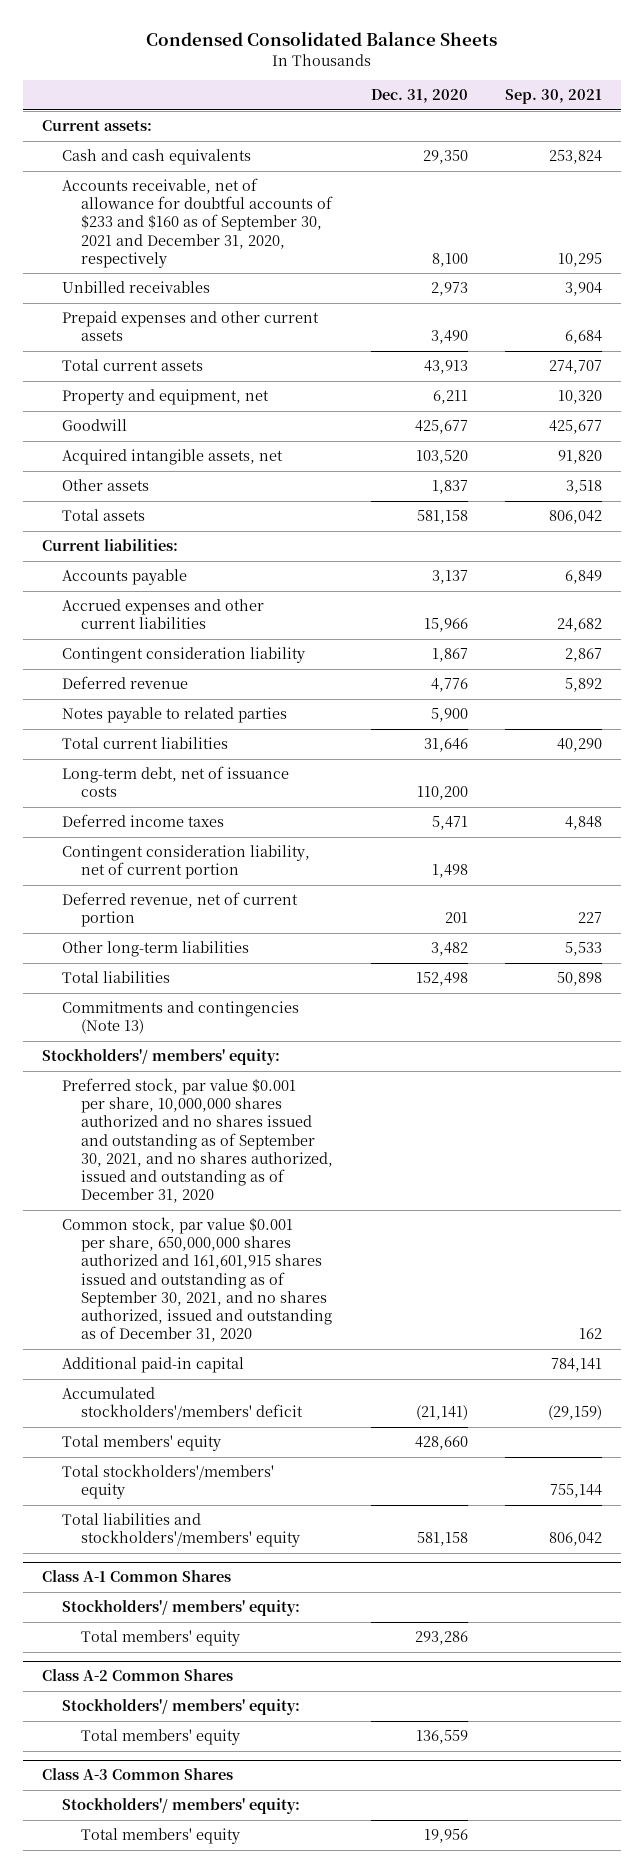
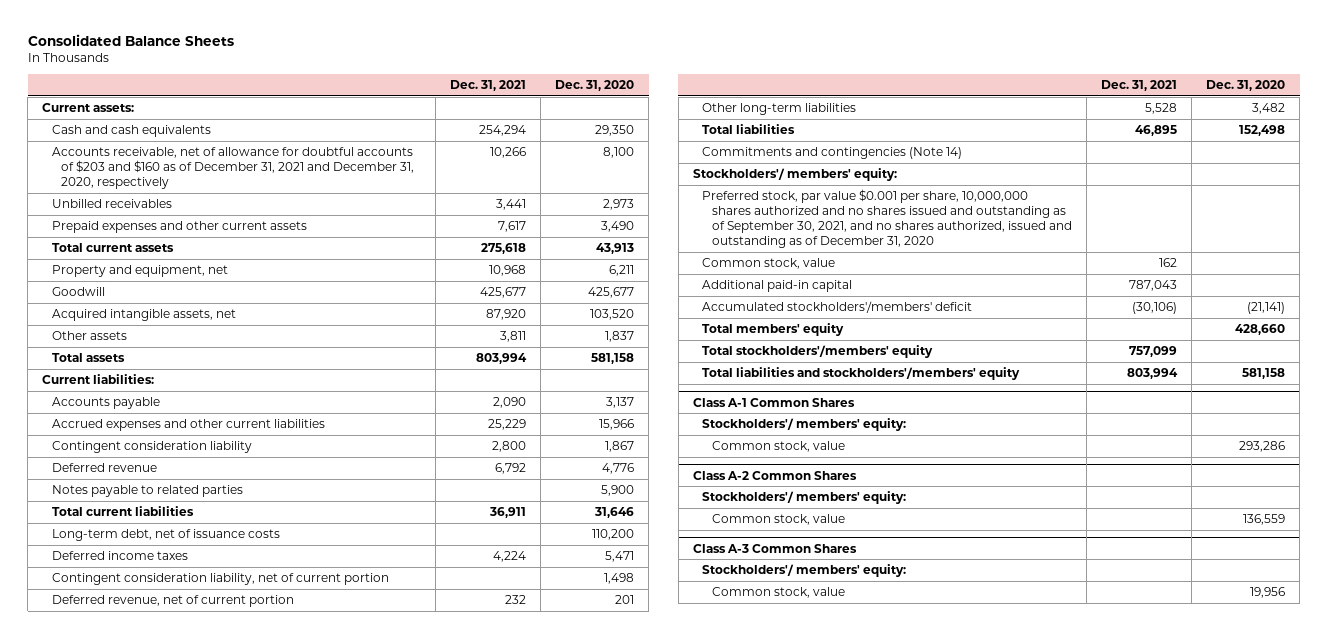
- Condensed Consolidated Balance Sheets
+ Consolidated Balance Sheets
- | Dec. 31, 2020 | Sep. 30, 2021
+ | Dec. 31, 2021 | Dec. 31, 2020
- Accounts receivable, net of allowance for doubtful accounts of $233 and $160 as of September 30, 2021 and December 31, 2020, respectively | 8,100 | 10,295
+ Accounts receivable, net of allowance for doubtful accounts of $203 and $160 as of December 31, 2021 and December 31, 2020, respectively | 10,266 | 8,100
- Commitments and contingencies (Note 13)
+ Commitments and contingencies (Note 14)
- Common stock, par value $0.001 per share, 650,000,000 shares authorized and 161,601,915 shares issued and outstanding as of September 30, 2021, and no shares authorized, issued and outstanding as of December 31, 2020 | | 162
+ Common stock, value | 162 |
@ Class A-1 Common Shares
- Total members' equity | 293,286 |
+ Common stock, value | | 293,286
@ Class A-2 Common Shares
- Total members' equity | 136,559 |
+ Common stock, value | | 136,559
@ Class A-3 Common Shares
- Total members' equity | 19,956 |
+ Common stock, value | | 19,956

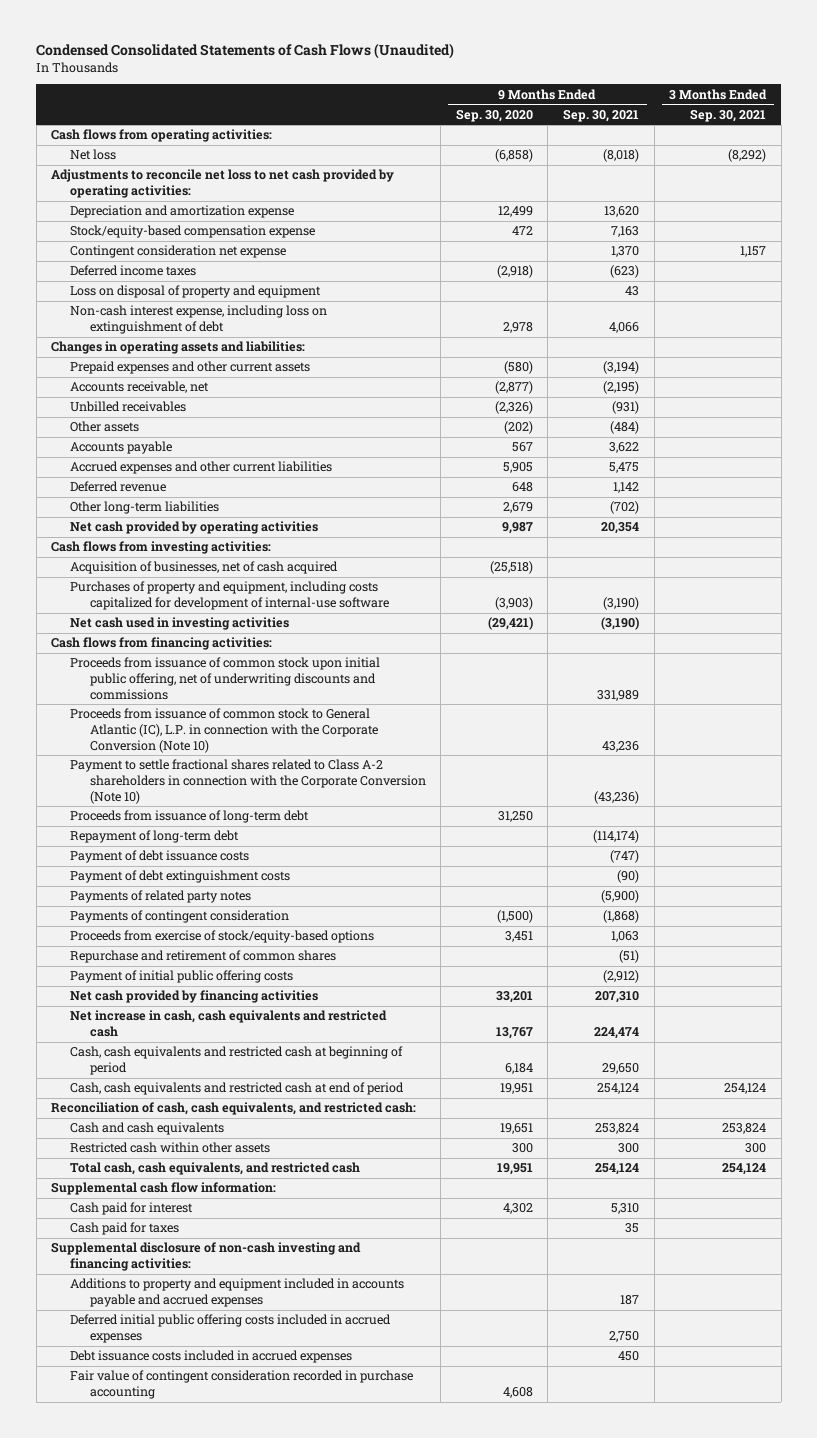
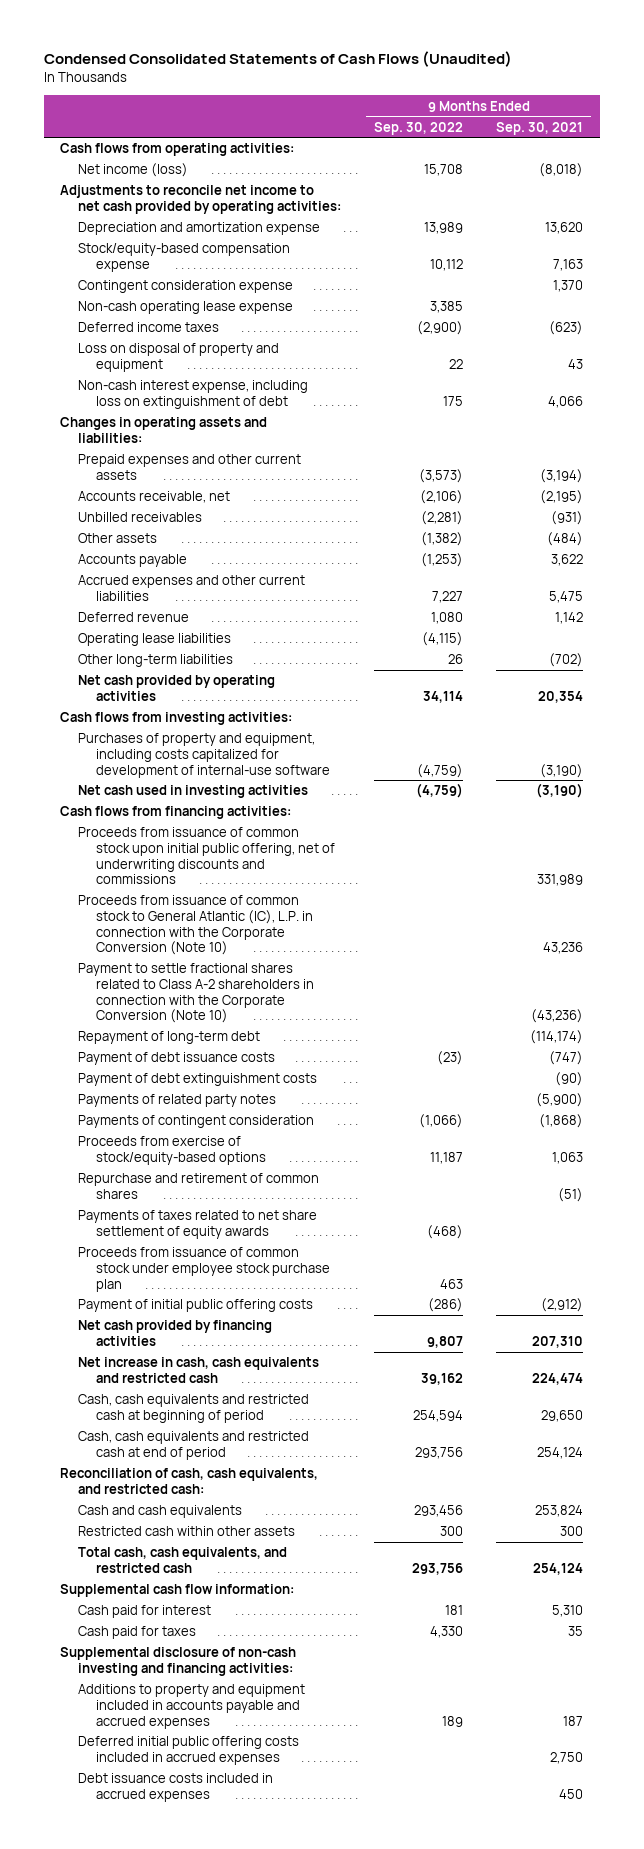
- | 9 Months Ended Sep. 30, 2020 | 9 Months Ended Sep. 30, 2021 | 3 Months Ended Sep. 30, 2021
+ | 9 Months Ended Sep. 30, 2022 | 9 Months Ended Sep. 30, 2021
- Net loss | (6,858) | (8,018) | (8,292)
- Adjustments to reconcile net loss to net cash provided by operating activities:
+ Net income (loss) | 15,708 | (8,018)
+ Adjustments to reconcile net income to net cash provided by operating activities:
- Contingent consideration net expense | | 1,370 | 1,157
+ Contingent consideration expense | | 1,370
+ Non-cash operating lease expense | 3,385 |
+ Operating lease liabilities | (4,115) |
- Acquisition of businesses, net of cash acquired | (25,518) | |
- Proceeds from issuance of long-term debt | 31,250 | |
+ Payments of taxes related to net share settlement of equity awards | (468) |
+ Proceeds from issuance of common stock under employee stock purchase plan | 463 |
- Fair value of contingent consideration recorded in purchase accounting | 4,608 | |

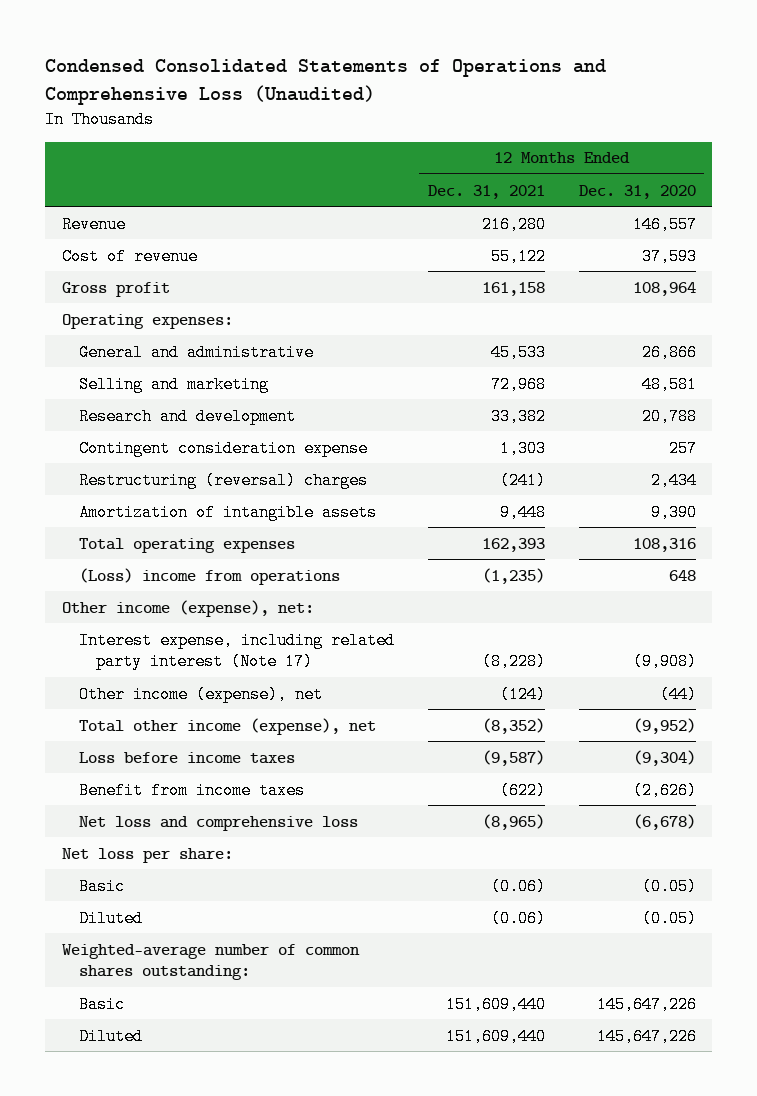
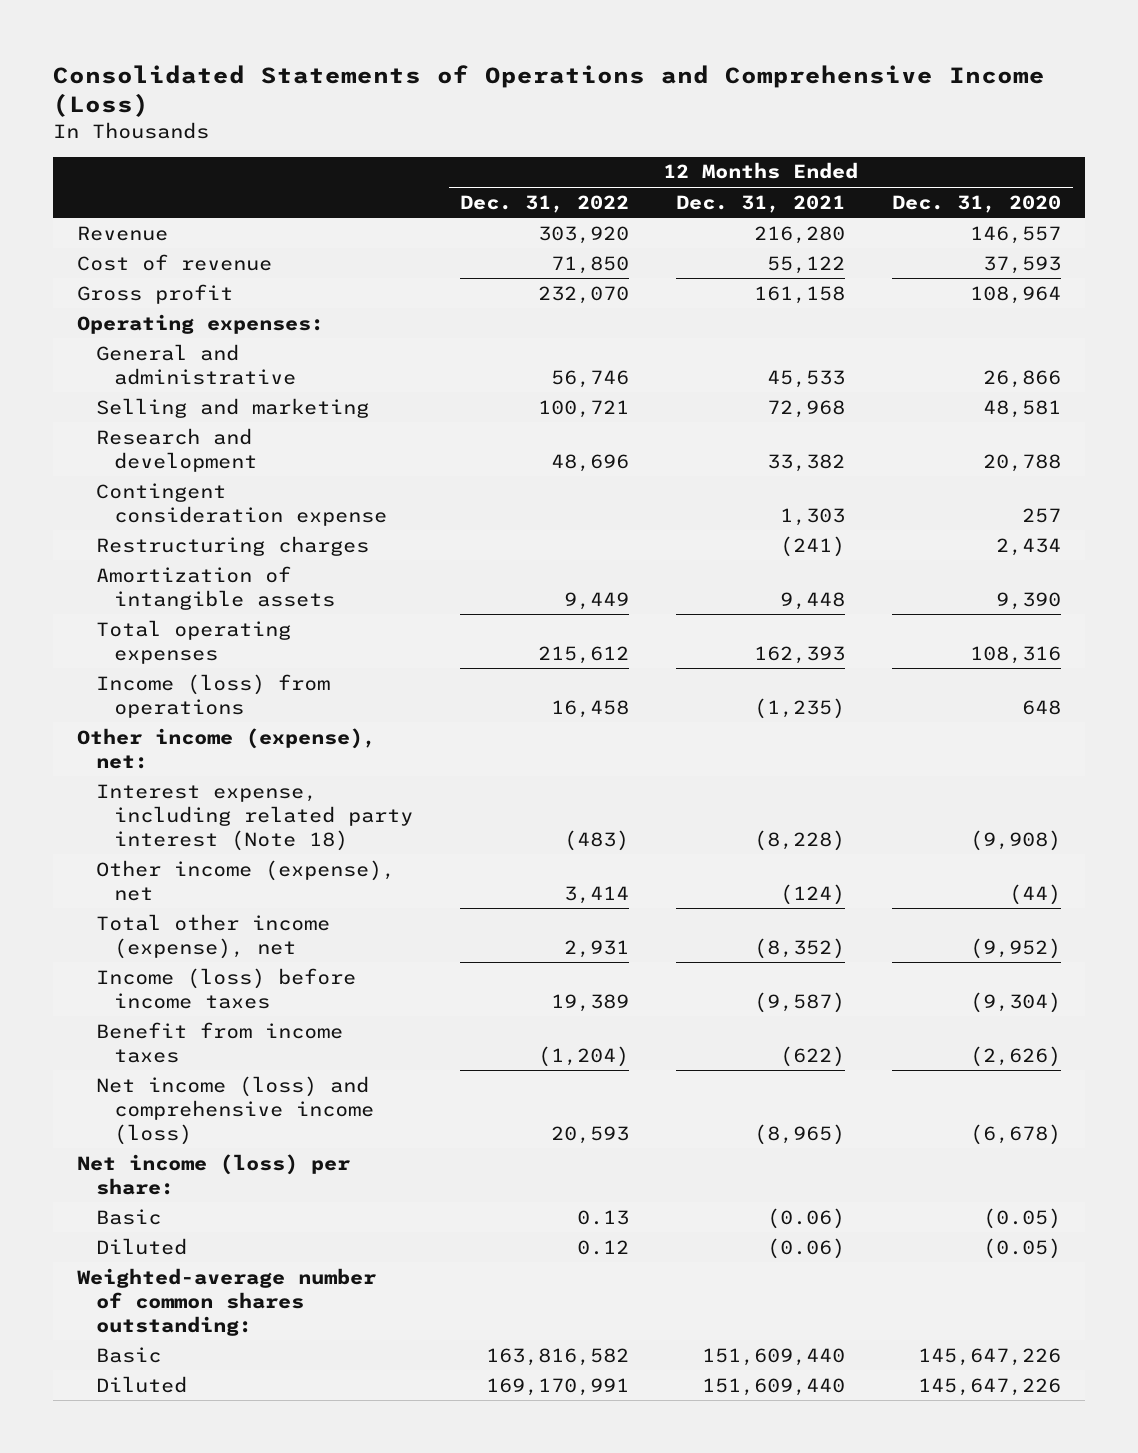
- Condensed Consolidated Statements of Operations and Comprehensive Loss (Unaudited)
+ Consolidated Statements of Operations and Comprehensive Income (Loss)
- | 12 Months Ended Dec. 31, 2021 | 12 Months Ended Dec. 31, 2020
+ | 12 Months Ended Dec. 31, 2022 | 12 Months Ended Dec. 31, 2021 | 12 Months Ended Dec. 31, 2020
- Restructuring (reversal) charges | (241) | 2,434
+ Restructuring charges | | (241) | 2,434
- (Loss) income from operations | (1,235) | 648
+ Income (loss) from operations | 16,458 | (1,235) | 648
- Interest expense, including related party interest (Note 17) | (8,228) | (9,908)
+ Interest expense, including related party interest (Note 18) | (483) | (8,228) | (9,908)
- Loss before income taxes | (9,587) | (9,304)
+ Income (loss) before income taxes | 19,389 | (9,587) | (9,304)
- Net loss and comprehensive loss | (8,965) | (6,678)
- Net loss per share:
+ Net income (loss) and comprehensive income (loss) | 20,593 | (8,965) | (6,678)
+ Net income (loss) per share:

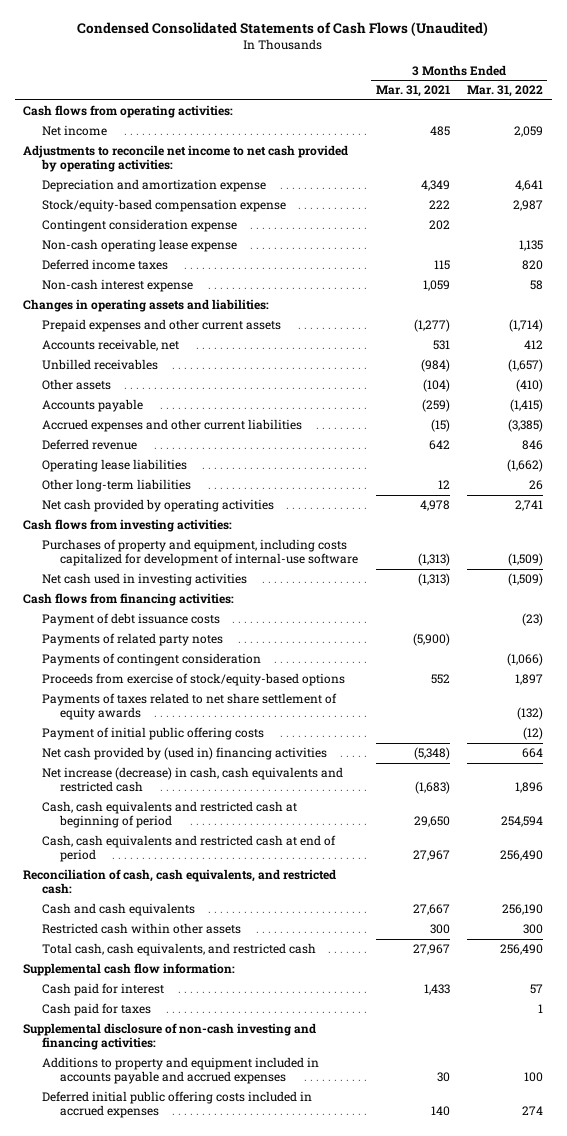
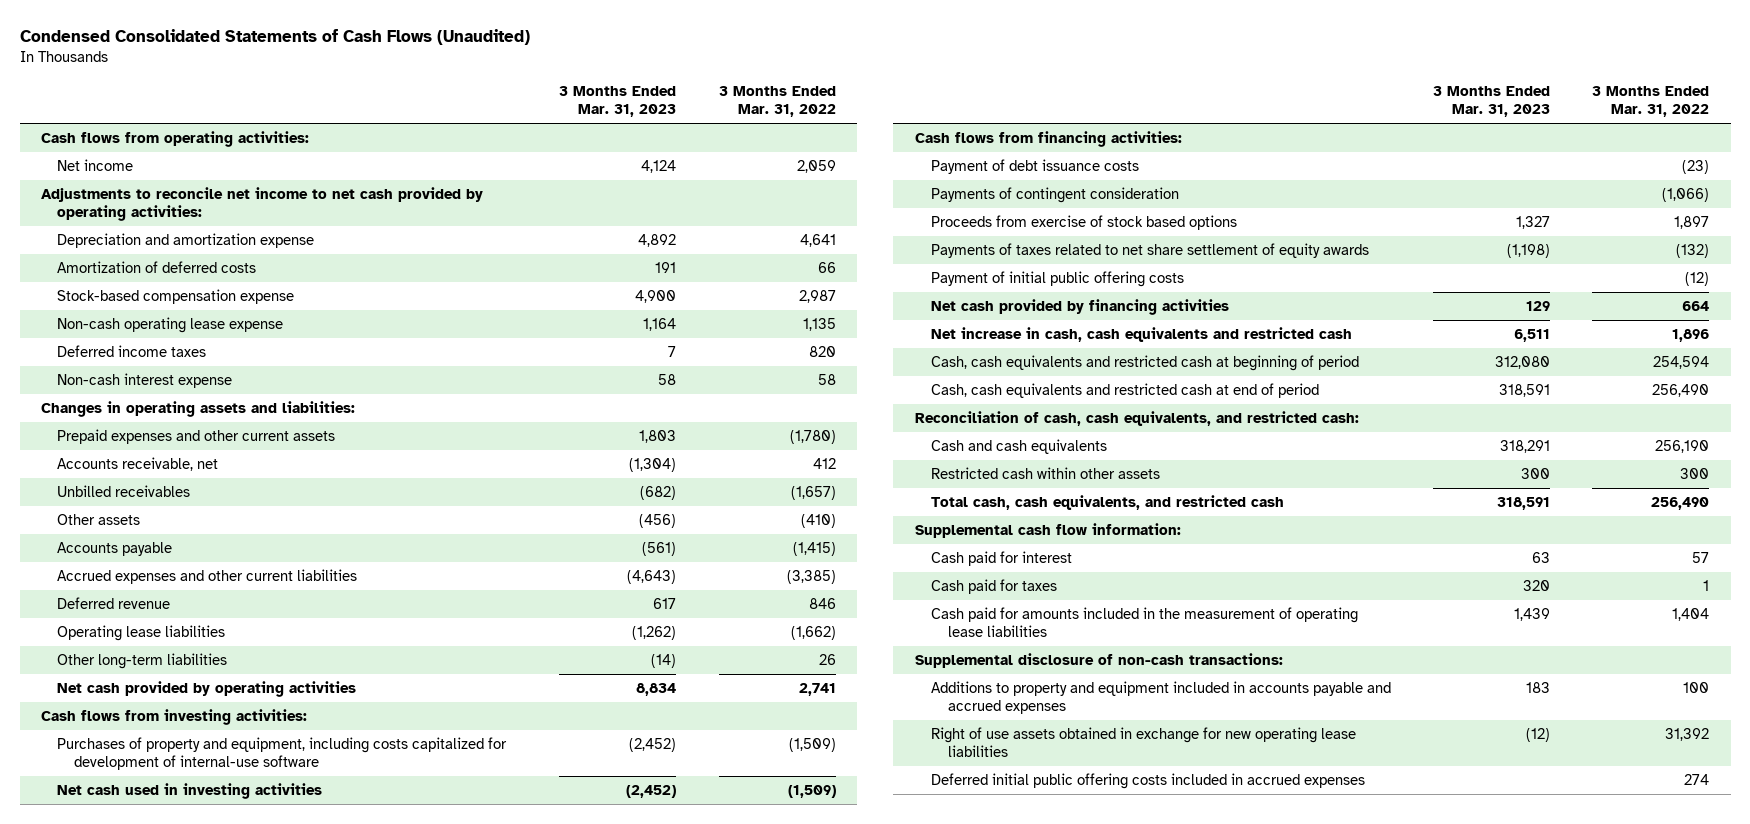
- | 3 Months Ended Mar. 31, 2021 | 3 Months Ended Mar. 31, 2022
+ | 3 Months Ended Mar. 31, 2023 | 3 Months Ended Mar. 31, 2022
- Stock/equity-based compensation expense | 222 | 2,987
- Contingent consideration expense | 202 |
+ Amortization of deferred costs | 191 | 66
+ Stock-based compensation expense | 4,900 | 2,987
- Prepaid expenses and other current assets | (1,277) | (1,714)
+ Prepaid expenses and other current assets | 1,803 | (1,780)
- Payments of related party notes | (5,900) |
- Proceeds from exercise of stock/equity-based options | 552 | 1,897
+ Proceeds from exercise of stock based options | 1,327 | 1,897
- Net cash provided by (used in) financing activities | (5,348) | 664
- Net increase (decrease) in cash, cash equivalents and restricted cash | (1,683) | 1,896
+ Net cash provided by financing activities | 129 | 664
+ Net increase in cash, cash equivalents and restricted cash | 6,511 | 1,896
- Supplemental disclosure of non-cash investing and financing activities:
+ Cash paid for amounts included in the measurement of operating lease liabilities | 1,439 | 1,404
+ Supplemental disclosure of non-cash transactions:
+ Right of use assets obtained in exchange for new operating lease liabilities | (12) | 31,392

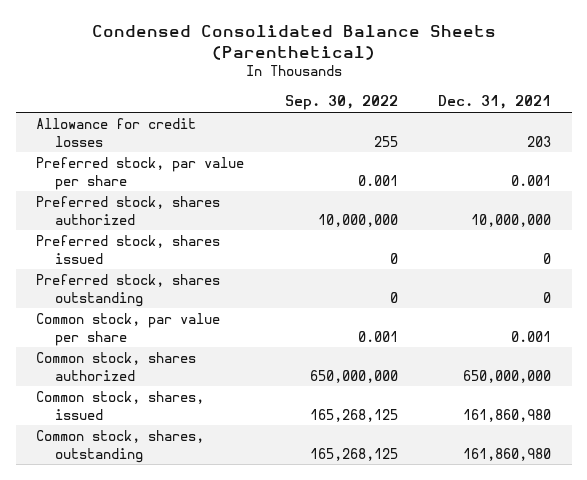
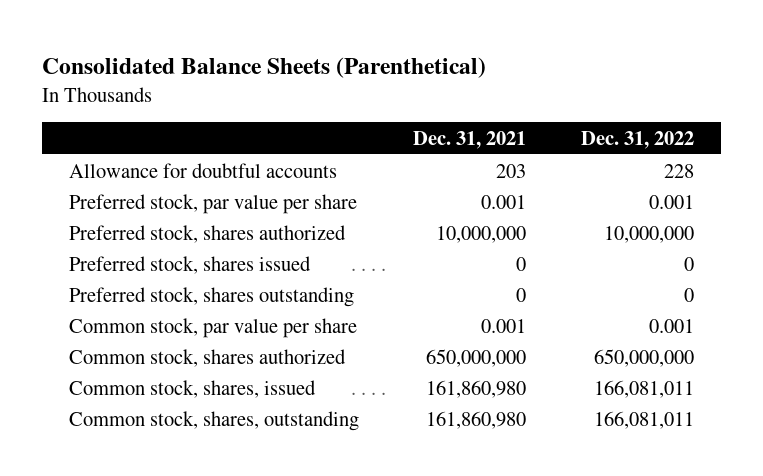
- Condensed Consolidated Balance Sheets (Parenthetical)
+ Consolidated Balance Sheets (Parenthetical)
- | Sep. 30, 2022 | Dec. 31, 2021
+ | Dec. 31, 2021 | Dec. 31, 2022
- Allowance for credit losses | 255 | 203
+ Allowance for doubtful accounts | 203 | 228

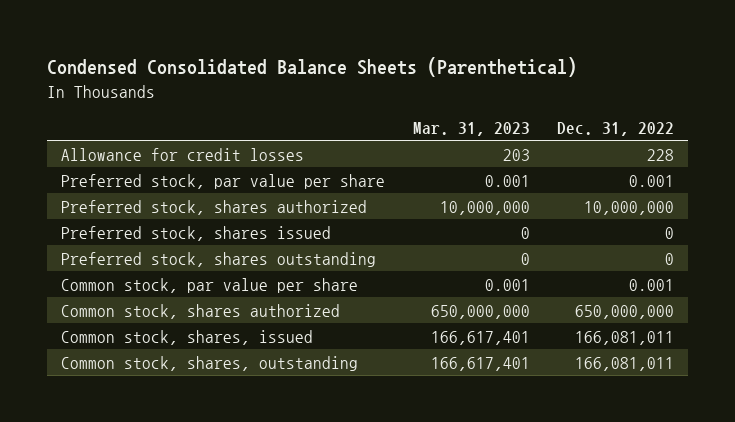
- Consolidated Balance Sheets (Parenthetical)
+ Condensed Consolidated Balance Sheets (Parenthetical)
- | Dec. 31, 2021 | Dec. 31, 2022
+ | Mar. 31, 2023 | Dec. 31, 2022
- Allowance for doubtful accounts | 203 | 228
+ Allowance for credit losses | 203 | 228

